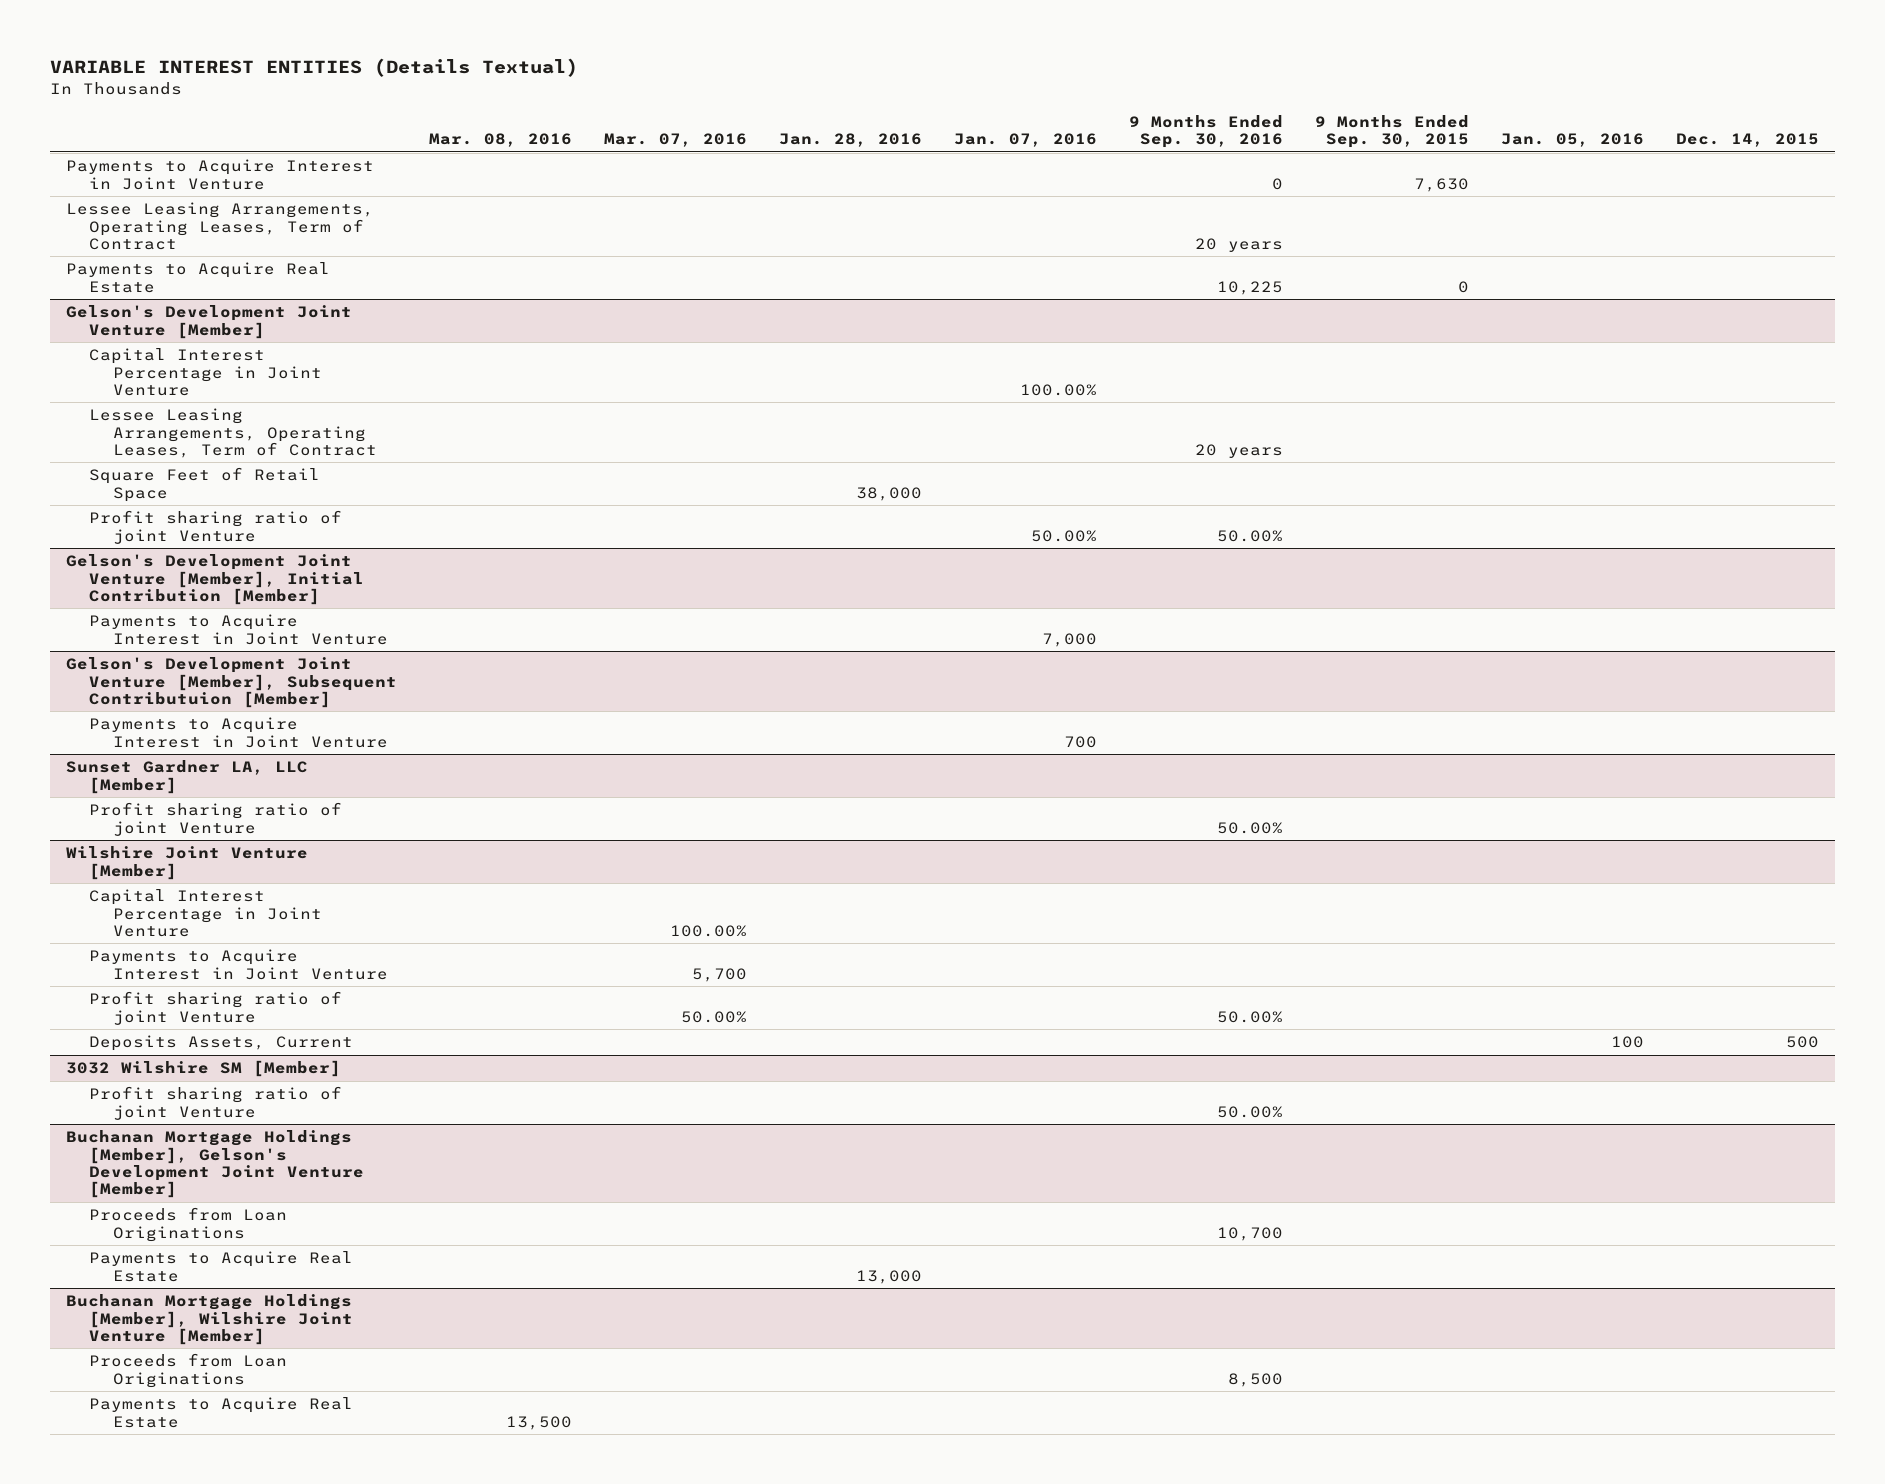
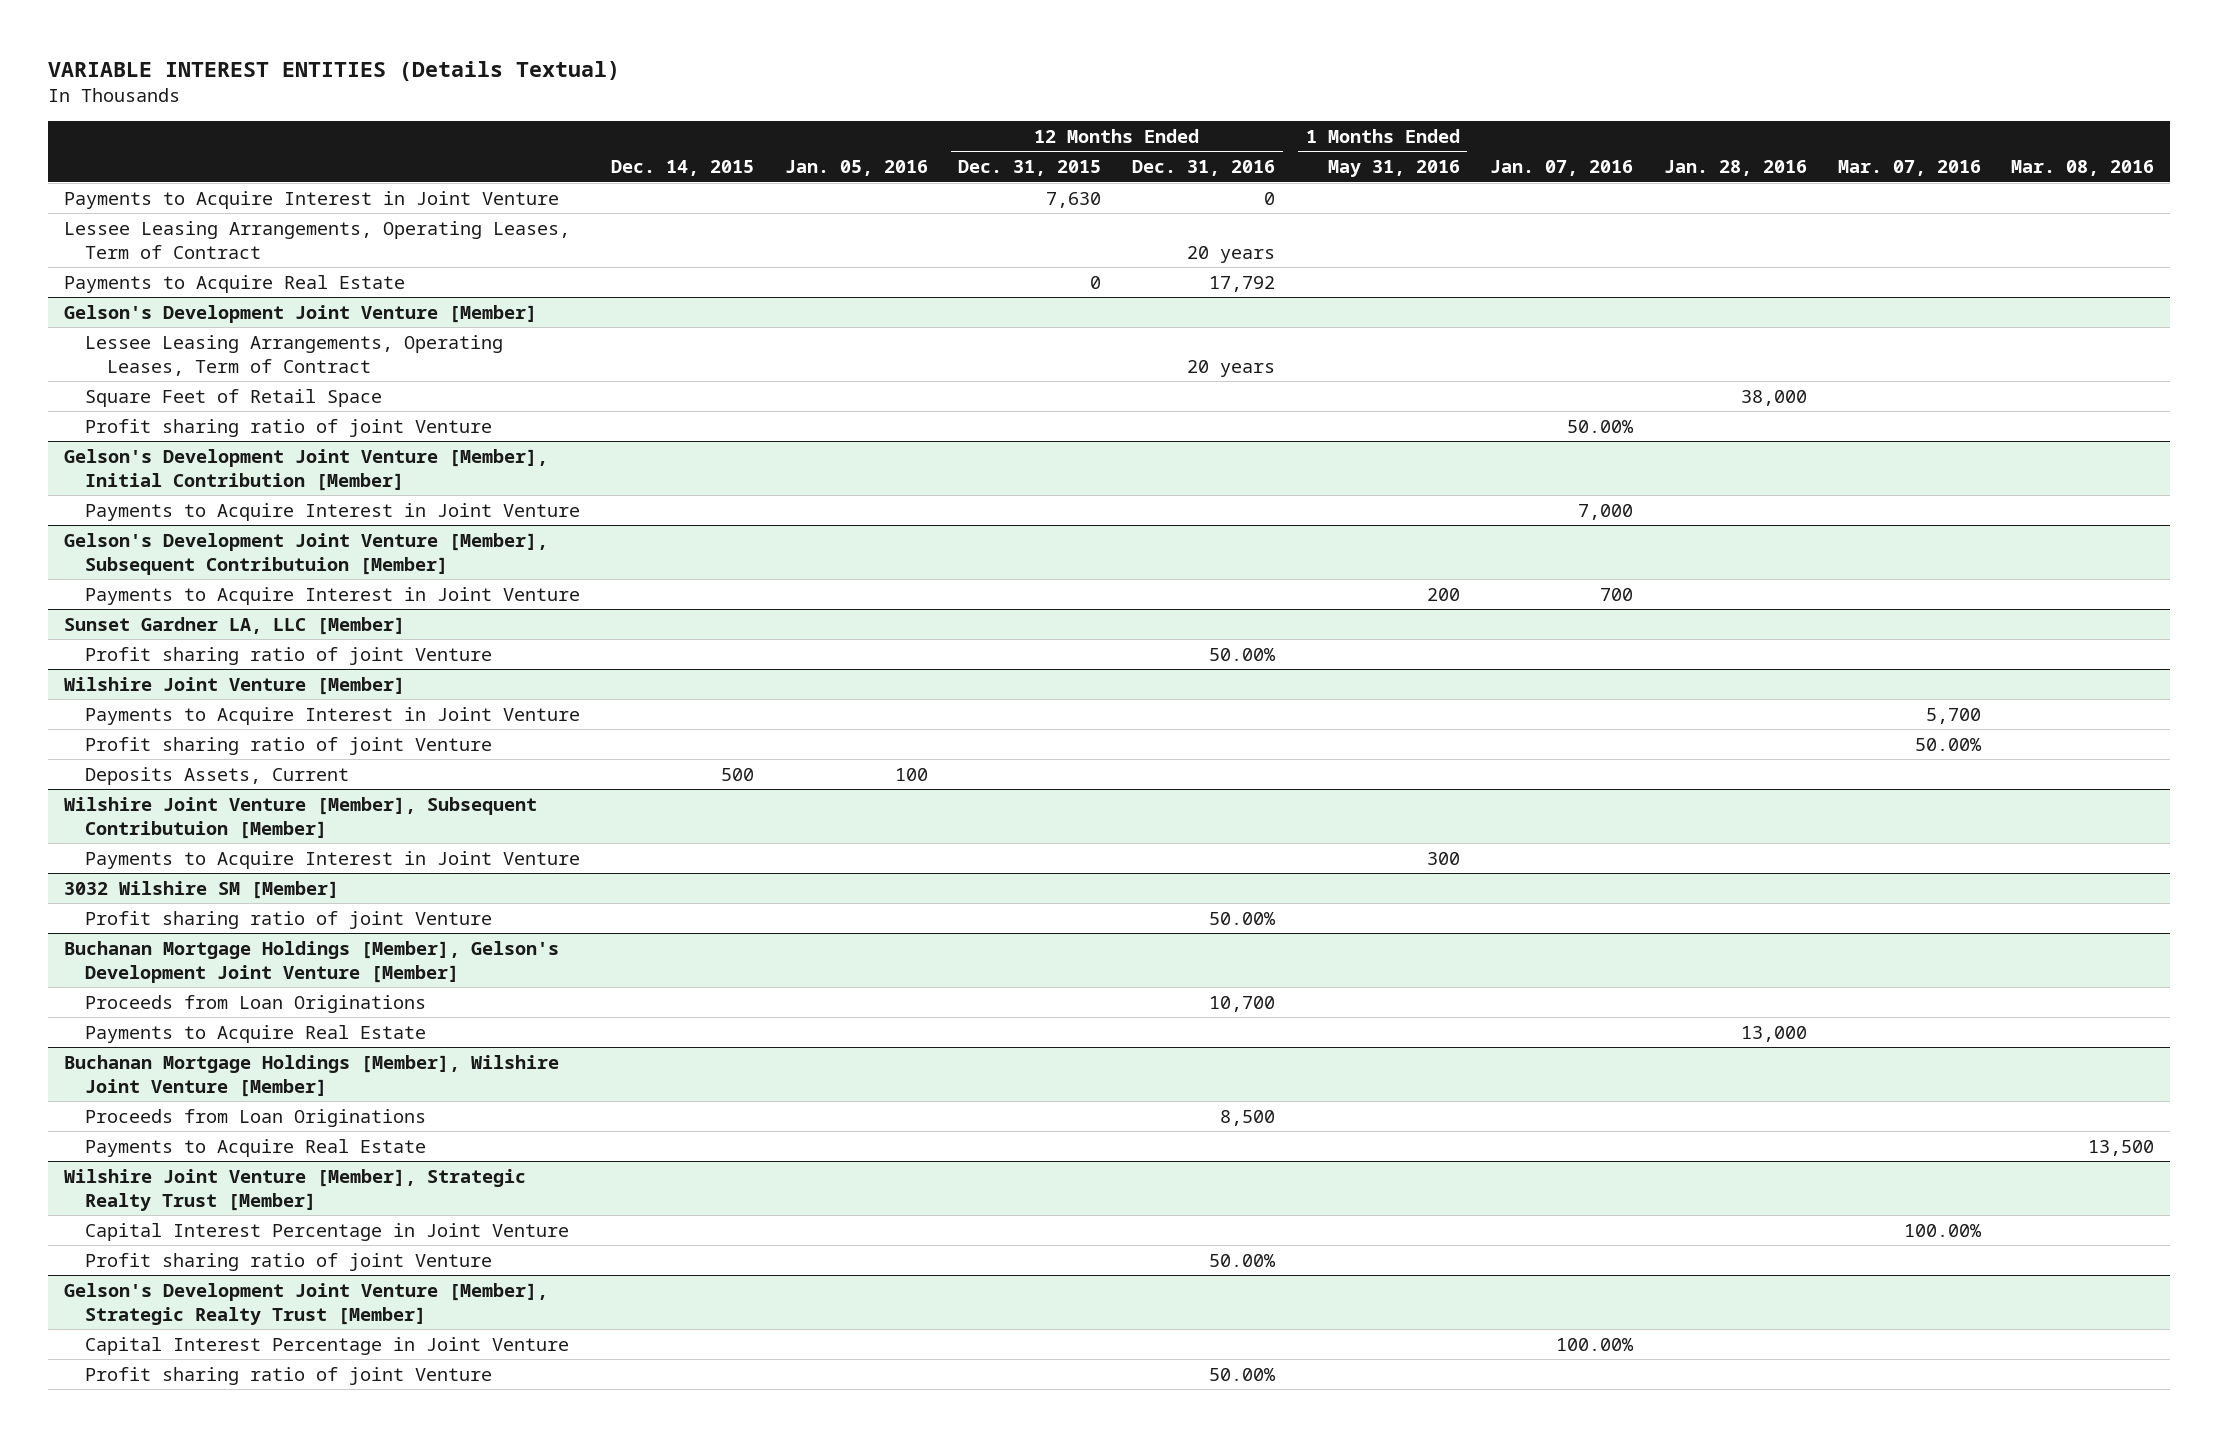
- | Mar. 08, 2016 | Mar. 07, 2016 | Jan. 28, 2016 | Jan. 07, 2016 | 9 Months Ended Sep. 30, 2016 | 9 Months Ended Sep. 30, 2015 | Jan. 05, 2016 | Dec. 14, 2015
+ | Dec. 14, 2015 | Jan. 05, 2016 | 12 Months Ended Dec. 31, 2015 | 12 Months Ended Dec. 31, 2016 | 1 Months Ended May 31, 2016 | Jan. 07, 2016 | Jan. 28, 2016 | Mar. 07, 2016 | Mar. 08, 2016
@ Gelson's Development Joint Venture [Member]
- Capital Interest Percentage in Joint Venture | | | | 100.00% | | | |
@ Wilshire Joint Venture [Member]
- Capital Interest Percentage in Joint Venture | | 100.00% | | | | | |
+ Wilshire Joint Venture [Member], Subsequent Contributuion [Member]
+ Payments to Acquire Interest in Joint Venture | | | | | 300 | | | |
+ Wilshire Joint Venture [Member], Strategic Realty Trust [Member]
+ Capital Interest Percentage in Joint Venture | | | | | | | | 100.00% |
+ Profit sharing ratio of joint Venture | | | | 50.00% | | | | |
+ Gelson's Development Joint Venture [Member], Strategic Realty Trust [Member]
+ Capital Interest Percentage in Joint Venture | | | | | | 100.00% | | |
+ Profit sharing ratio of joint Venture | | | | 50.00% | | | | |

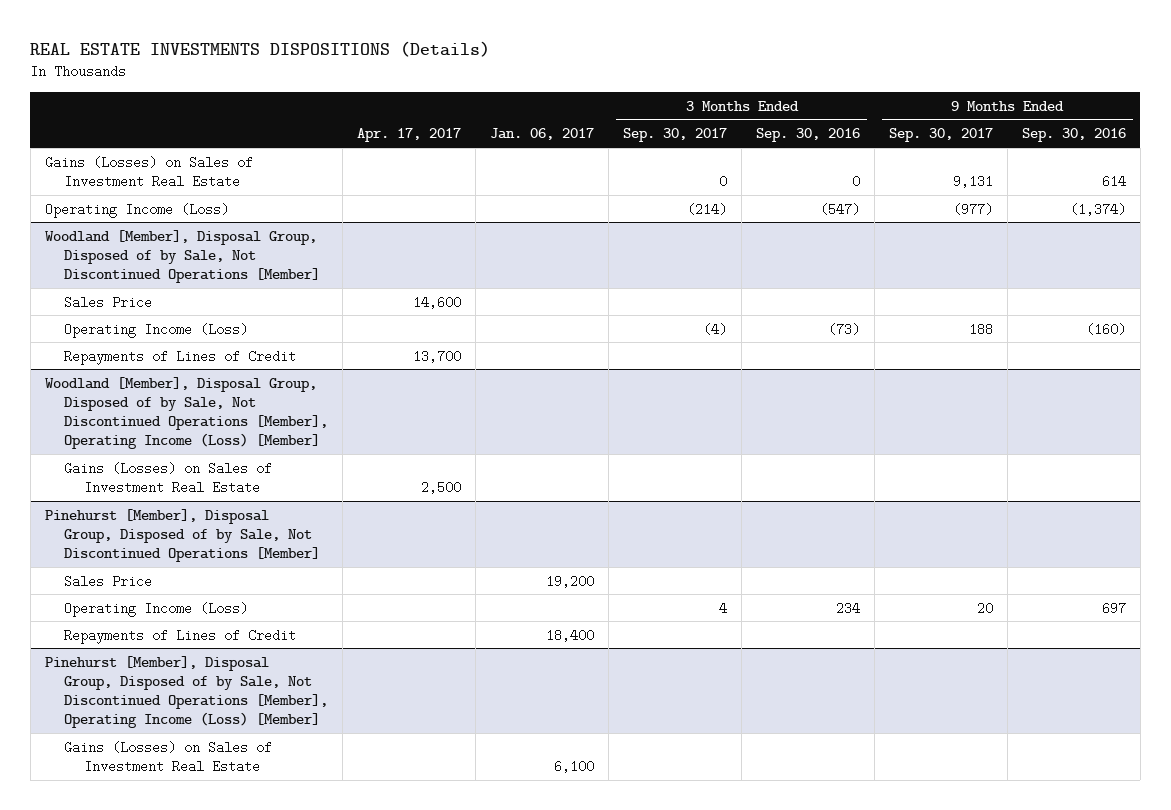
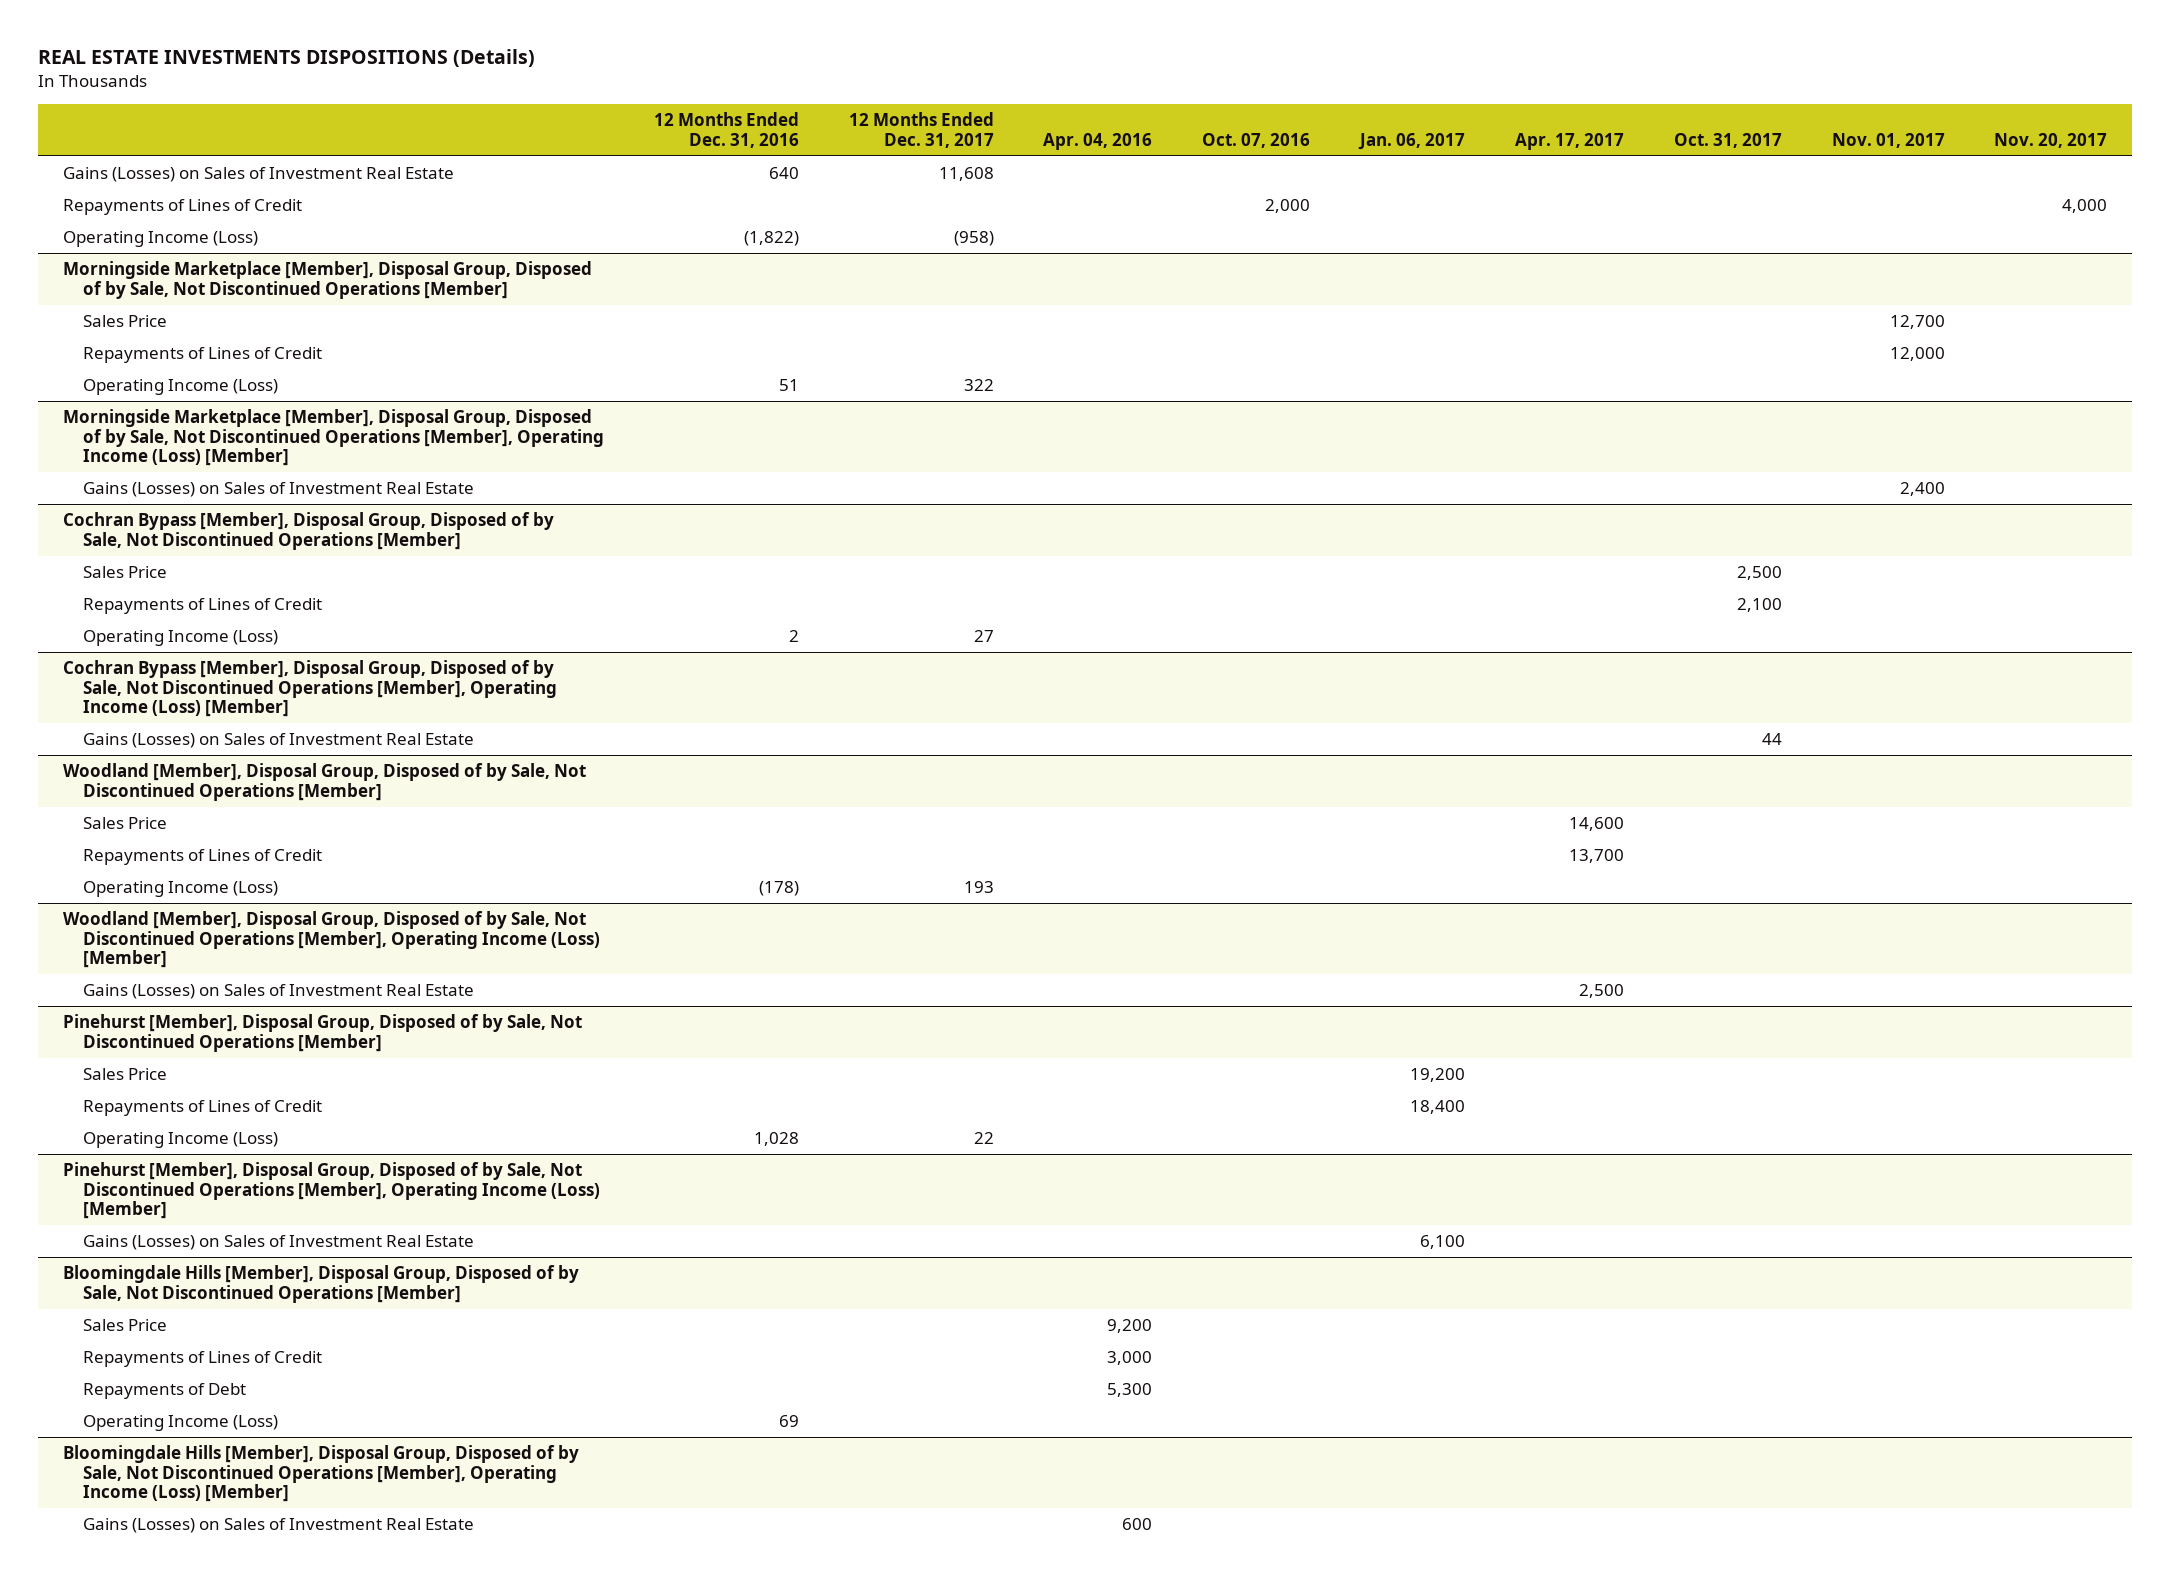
- | Apr. 17, 2017 | Jan. 06, 2017 | 3 Months Ended Sep. 30, 2017 | 3 Months Ended Sep. 30, 2016 | 9 Months Ended Sep. 30, 2017 | 9 Months Ended Sep. 30, 2016
+ | 12 Months Ended Dec. 31, 2016 | 12 Months Ended Dec. 31, 2017 | Apr. 04, 2016 | Oct. 07, 2016 | Jan. 06, 2017 | Apr. 17, 2017 | Oct. 31, 2017 | Nov. 01, 2017 | Nov. 20, 2017
+ Repayments of Lines of Credit | | | | 2,000 | | | | | 4,000
+ Morningside Marketplace [Member], Disposal Group, Disposed of by Sale, Not Discontinued Operations [Member]
+ Sales Price | | | | | | | | 12,700 |
+ Repayments of Lines of Credit | | | | | | | | 12,000 |
+ Operating Income (Loss) | 51 | 322 | | | | | | |
+ Morningside Marketplace [Member], Disposal Group, Disposed of by Sale, Not Discontinued Operations [Member], Operating Income (Loss) [Member]
+ Gains (Losses) on Sales of Investment Real Estate | | | | | | | | 2,400 |
+ Cochran Bypass [Member], Disposal Group, Disposed of by Sale, Not Discontinued Operations [Member]
+ Sales Price | | | | | | | 2,500 | |
+ Repayments of Lines of Credit | | | | | | | 2,100 | |
+ Operating Income (Loss) | 2 | 27 | | | | | | |
+ Cochran Bypass [Member], Disposal Group, Disposed of by Sale, Not Discontinued Operations [Member], Operating Income (Loss) [Member]
+ Gains (Losses) on Sales of Investment Real Estate | | | | | | | 44 | |
@ Woodland [Member], Disposal Group, Disposed of by Sale, Not Discontinued Operations [Member]
moved down: Operating Income (Loss) | (178) | 193 | | | | | | |
@ Pinehurst [Member], Disposal Group, Disposed of by Sale, Not Discontinued Operations [Member]
moved down: Operating Income (Loss) | 1,028 | 22 | | | | | | |
+ Bloomingdale Hills [Member], Disposal Group, Disposed of by Sale, Not Discontinued Operations [Member]
+ Sales Price | | | 9,200 | | | | | |
+ Repayments of Lines of Credit | | | 3,000 | | | | | |
+ Repayments of Debt | | | 5,300 | | | | | |
+ Operating Income (Loss) | 69 | | | | | | | |
+ Bloomingdale Hills [Member], Disposal Group, Disposed of by Sale, Not Discontinued Operations [Member], Operating Income (Loss) [Member]
+ Gains (Losses) on Sales of Investment Real Estate | | | 600 | | | | | |

